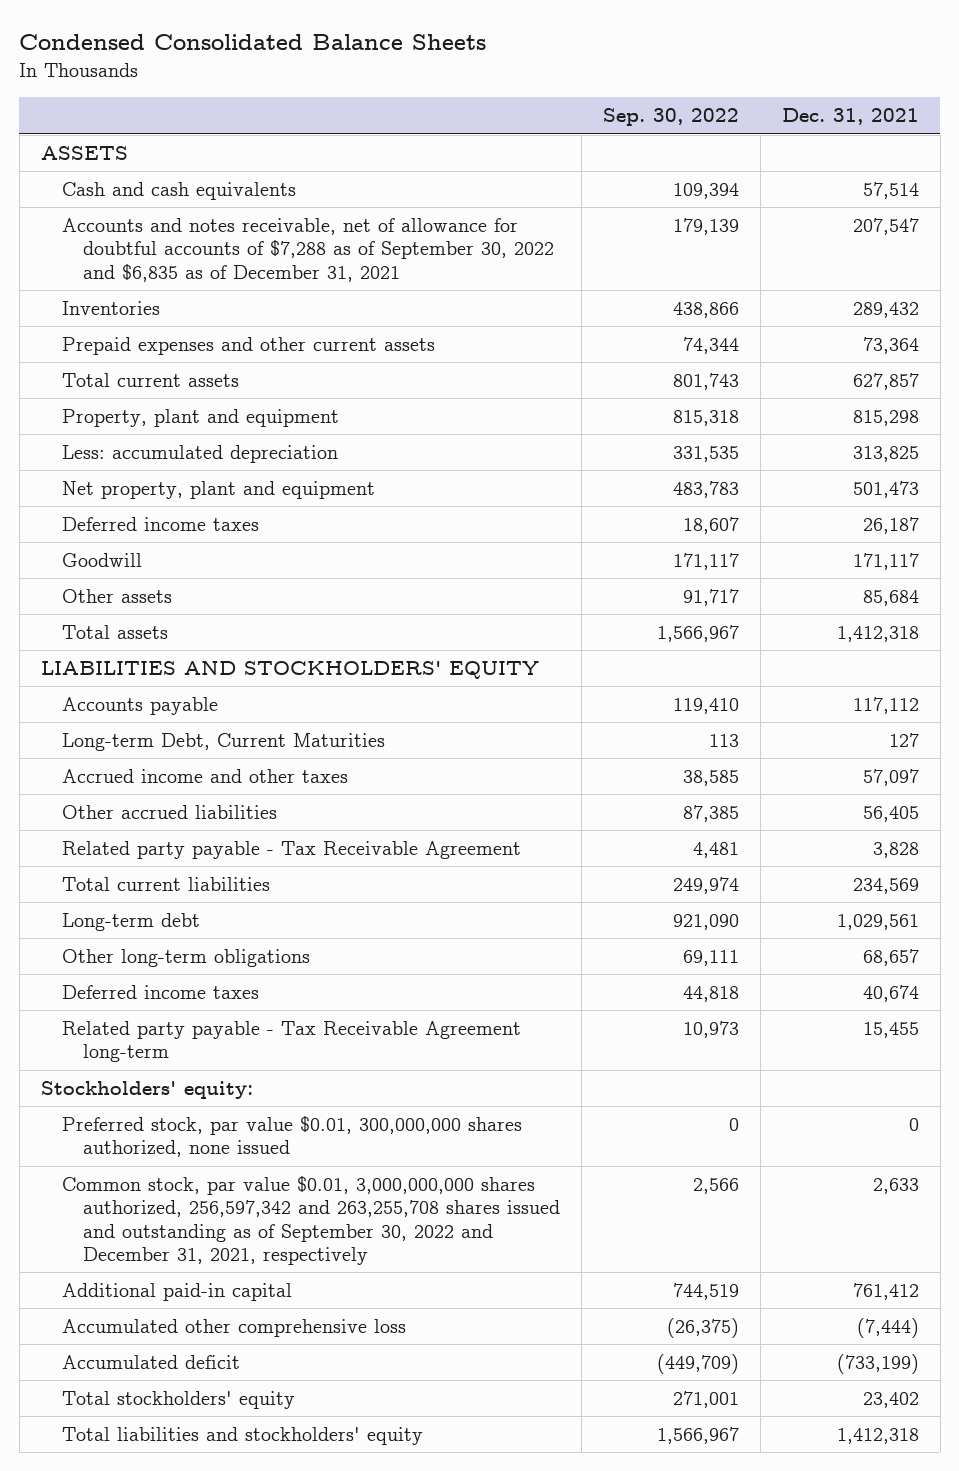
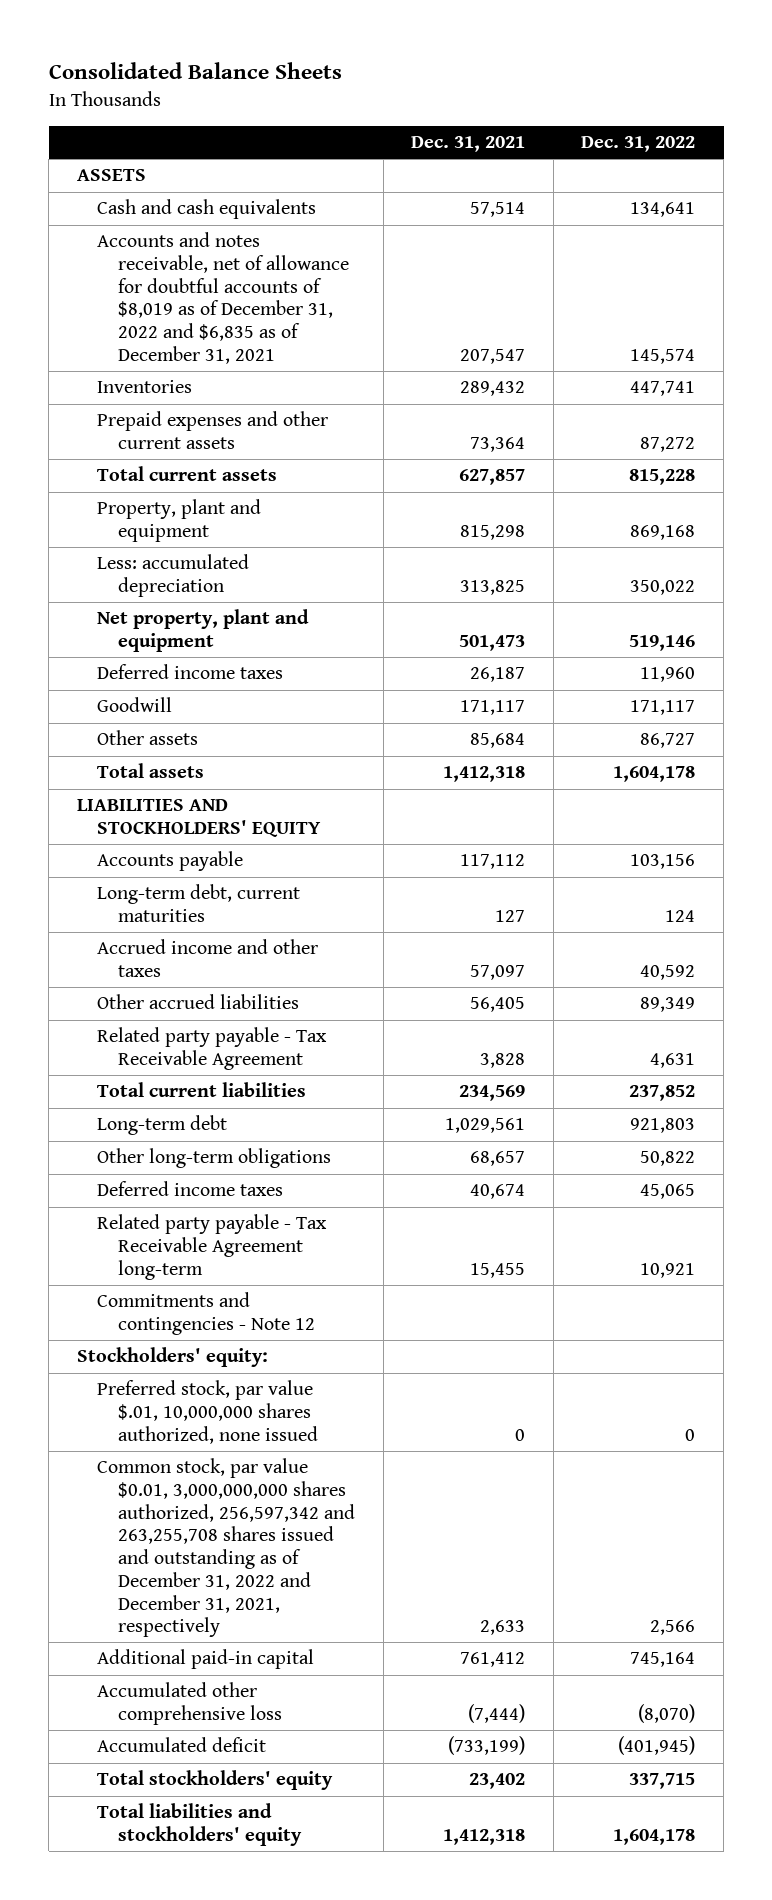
- Condensed Consolidated Balance Sheets
+ Consolidated Balance Sheets
- | Sep. 30, 2022 | Dec. 31, 2021
+ | Dec. 31, 2021 | Dec. 31, 2022
- Accounts and notes receivable, net of allowance for doubtful accounts of $7,288 as of September 30, 2022 and $6,835 as of December 31, 2021 | 179,139 | 207,547
+ Accounts and notes receivable, net of allowance for doubtful accounts of $8,019 as of December 31, 2022 and $6,835 as of December 31, 2021 | 207,547 | 145,574
- Long-term Debt, Current Maturities | 113 | 127
+ Long-term debt, current maturities | 127 | 124
+ Commitments and contingencies - Note 12
- Preferred stock, par value $0.01, 300,000,000 shares authorized, none issued | 0 | 0
- Common stock, par value $0.01, 3,000,000,000 shares authorized, 256,597,342 and 263,255,708 shares issued and outstanding as of September 30, 2022 and December 31, 2021, respectively | 2,566 | 2,633
+ Preferred stock, par value $.01, 10,000,000 shares authorized, none issued | 0 | 0
+ Common stock, par value $0.01, 3,000,000,000 shares authorized, 256,597,342 and 263,255,708 shares issued and outstanding as of December 31, 2022 and December 31, 2021, respectively | 2,633 | 2,566

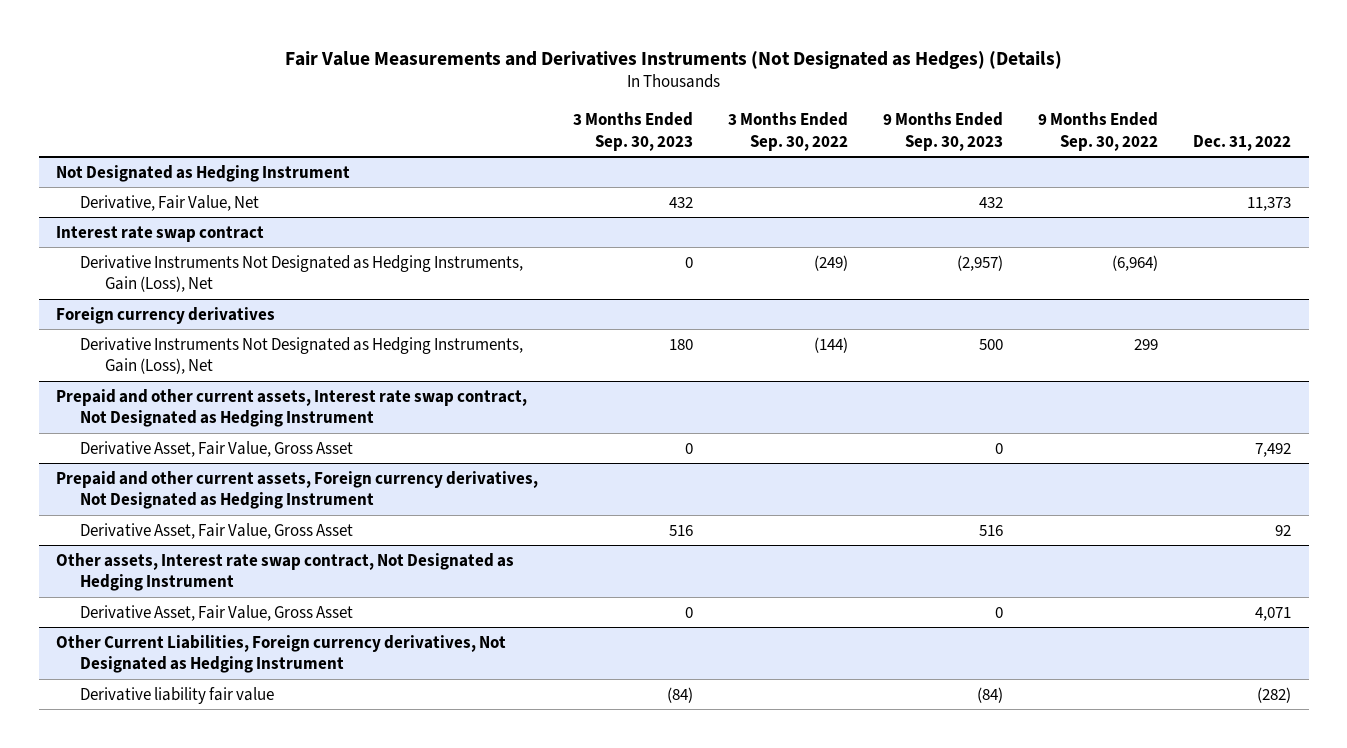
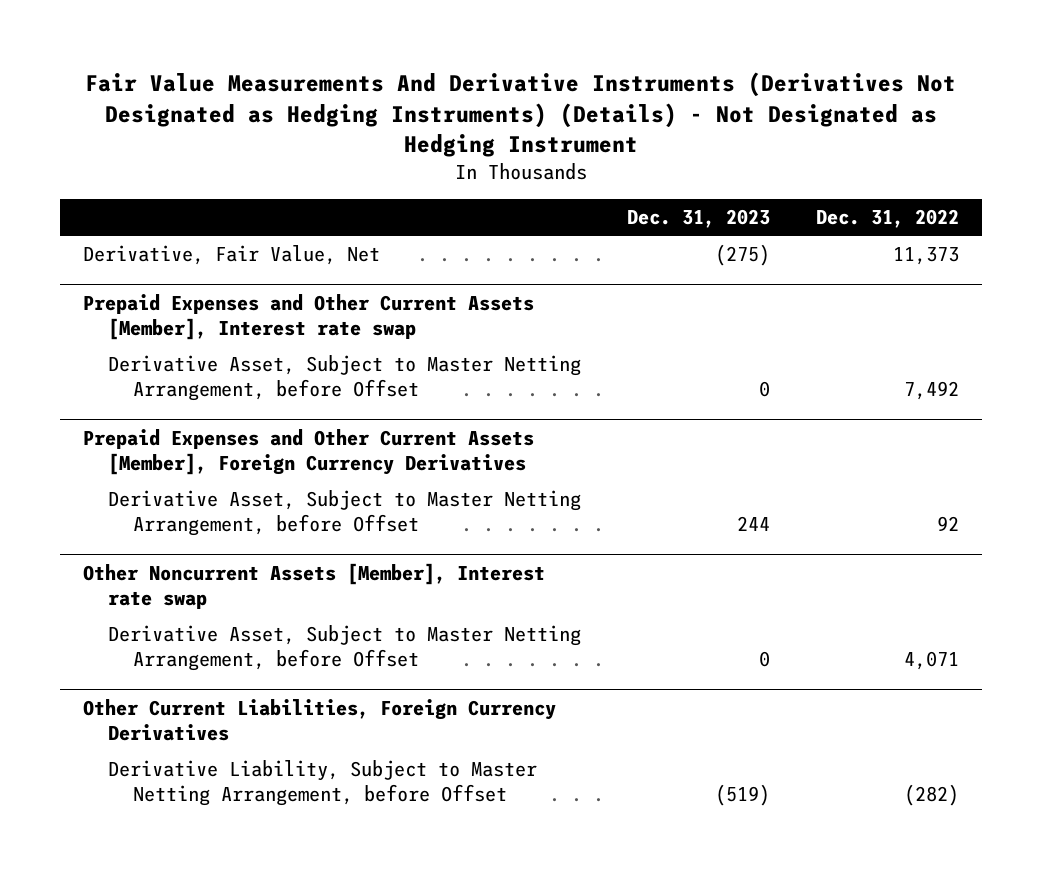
- Fair Value Measurements and Derivatives Instruments (Not Designated as Hedges) (Details)
+ Fair Value Measurements And Derivative Instruments (Derivatives Not Designated as Hedging Instruments) (Details) - Not Designated as Hedging Instrument
- | 3 Months Ended Sep. 30, 2023 | 3 Months Ended Sep. 30, 2022 | 9 Months Ended Sep. 30, 2023 | 9 Months Ended Sep. 30, 2022 | Dec. 31, 2022
+ | Dec. 31, 2023 | Dec. 31, 2022
- Not Designated as Hedging Instrument
- Interest rate swap contract
- Derivative Instruments Not Designated as Hedging Instruments, Gain (Loss), Net | 0 | (249) | (2,957) | (6,964) |
- Foreign currency derivatives
- Derivative Instruments Not Designated as Hedging Instruments, Gain (Loss), Net | 180 | (144) | 500 | 299 |
- Prepaid and other current assets, Interest rate swap contract, Not Designated as Hedging Instrument
- Derivative Asset, Fair Value, Gross Asset | 0 | | 0 | | 7,492
- Prepaid and other current assets, Foreign currency derivatives, Not Designated as Hedging Instrument
- Derivative Asset, Fair Value, Gross Asset | 516 | | 516 | | 92
- Other assets, Interest rate swap contract, Not Designated as Hedging Instrument
- Derivative Asset, Fair Value, Gross Asset | 0 | | 0 | | 4,071
- Other Current Liabilities, Foreign currency derivatives, Not Designated as Hedging Instrument
- Derivative liability fair value | (84) | | (84) | | (282)
+ Prepaid Expenses and Other Current Assets [Member], Interest rate swap
+ Derivative Asset, Subject to Master Netting Arrangement, before Offset | 0 | 7,492
+ Prepaid Expenses and Other Current Assets [Member], Foreign Currency Derivatives
+ Derivative Asset, Subject to Master Netting Arrangement, before Offset | 244 | 92
+ Other Noncurrent Assets [Member], Interest rate swap
+ Derivative Asset, Subject to Master Netting Arrangement, before Offset | 0 | 4,071
+ Other Current Liabilities, Foreign Currency Derivatives
+ Derivative Liability, Subject to Master Netting Arrangement, before Offset | (519) | (282)

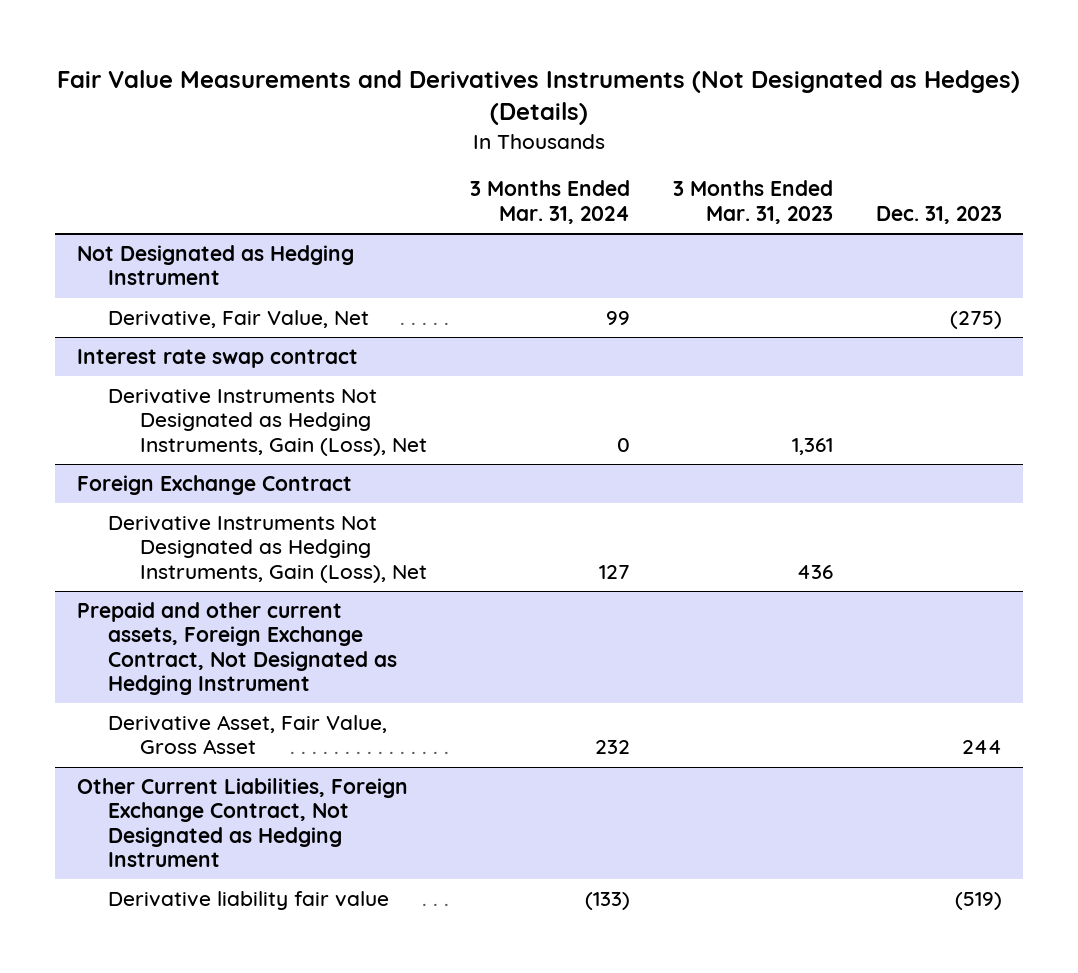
- Fair Value Measurements And Derivative Instruments (Derivatives Not Designated as Hedging Instruments) (Details) - Not Designated as Hedging Instrument
+ Fair Value Measurements and Derivatives Instruments (Not Designated as Hedges) (Details)
- | Dec. 31, 2023 | Dec. 31, 2022
+ | 3 Months Ended Mar. 31, 2024 | 3 Months Ended Mar. 31, 2023 | Dec. 31, 2023
+ Not Designated as Hedging Instrument
- Prepaid Expenses and Other Current Assets [Member], Interest rate swap
- Derivative Asset, Subject to Master Netting Arrangement, before Offset | 0 | 7,492
- Prepaid Expenses and Other Current Assets [Member], Foreign Currency Derivatives
- Derivative Asset, Subject to Master Netting Arrangement, before Offset | 244 | 92
- Other Noncurrent Assets [Member], Interest rate swap
- Derivative Asset, Subject to Master Netting Arrangement, before Offset | 0 | 4,071
- Other Current Liabilities, Foreign Currency Derivatives
- Derivative Liability, Subject to Master Netting Arrangement, before Offset | (519) | (282)
+ Interest rate swap contract
+ Derivative Instruments Not Designated as Hedging Instruments, Gain (Loss), Net | 0 | 1,361 |
+ Foreign Exchange Contract
+ Derivative Instruments Not Designated as Hedging Instruments, Gain (Loss), Net | 127 | 436 |
+ Prepaid and other current assets, Foreign Exchange Contract, Not Designated as Hedging Instrument
+ Derivative Asset, Fair Value, Gross Asset | 232 | | 244
+ Other Current Liabilities, Foreign Exchange Contract, Not Designated as Hedging Instrument
+ Derivative liability fair value | (133) | | (519)

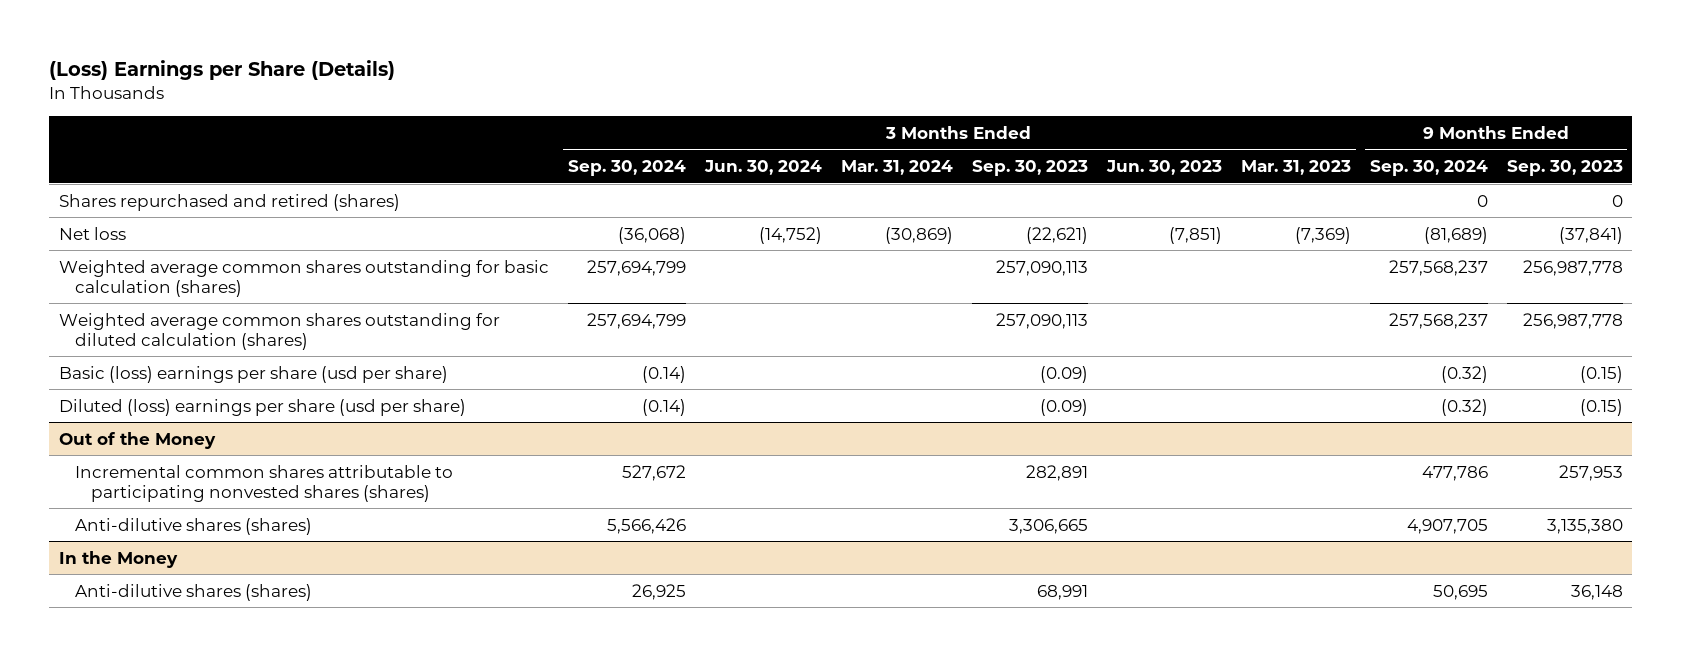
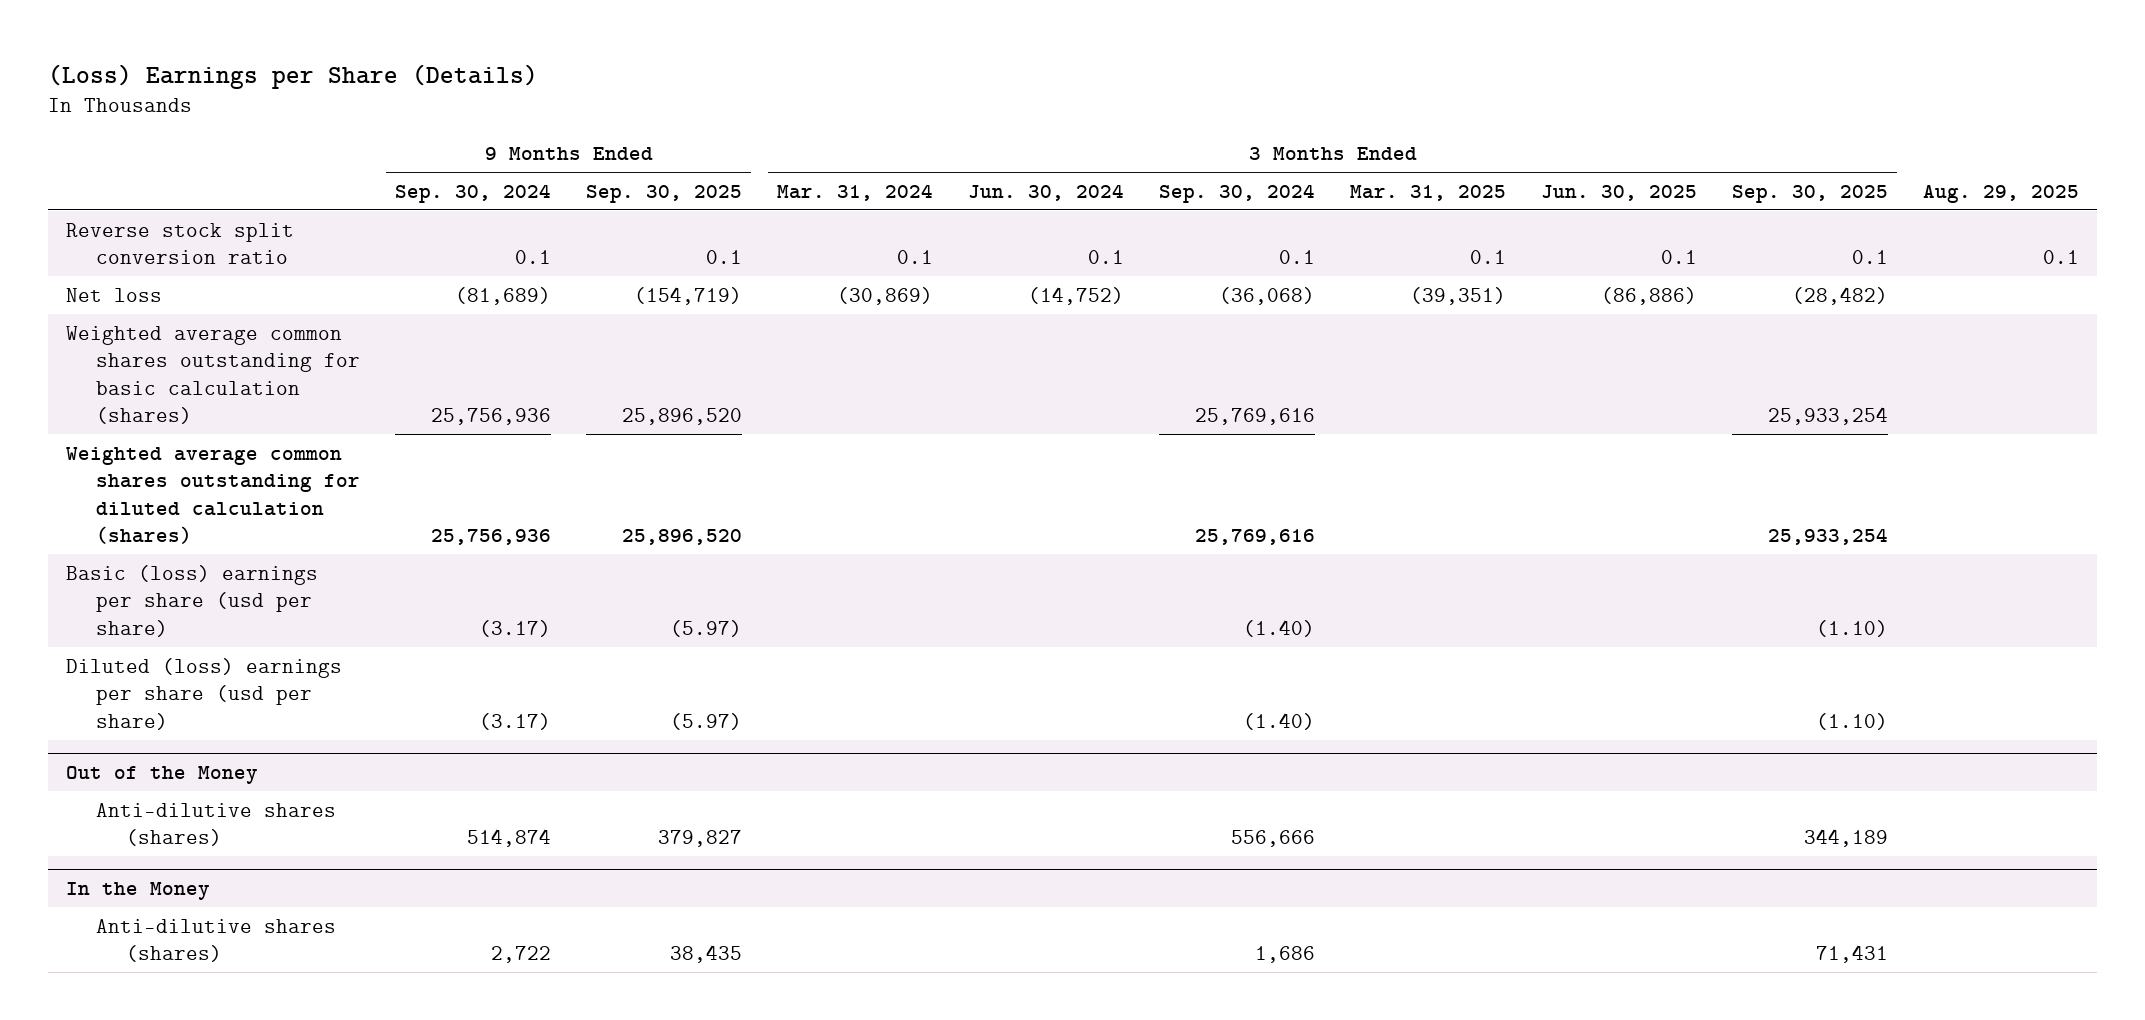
- | 3 Months Ended Sep. 30, 2024 | 3 Months Ended Jun. 30, 2024 | 3 Months Ended Mar. 31, 2024 | 3 Months Ended Sep. 30, 2023 | 3 Months Ended Jun. 30, 2023 | 3 Months Ended Mar. 31, 2023 | 9 Months Ended Sep. 30, 2024 | 9 Months Ended Sep. 30, 2023
+ | 9 Months Ended Sep. 30, 2024 | 9 Months Ended Sep. 30, 2025 | 3 Months Ended Mar. 31, 2024 | 3 Months Ended Jun. 30, 2024 | 3 Months Ended Sep. 30, 2024 | 3 Months Ended Mar. 31, 2025 | 3 Months Ended Jun. 30, 2025 | 3 Months Ended Sep. 30, 2025 | Aug. 29, 2025
- Shares repurchased and retired (shares) | | | | | | | 0 | 0
+ Reverse stock split conversion ratio | 0.1 | 0.1 | 0.1 | 0.1 | 0.1 | 0.1 | 0.1 | 0.1 | 0.1
- Weighted average common shares outstanding for basic calculation (shares) | 257,694,799 | | | 257,090,113 | | | 257,568,237 | 256,987,778
- Weighted average common shares outstanding for diluted calculation (shares) | 257,694,799 | | | 257,090,113 | | | 257,568,237 | 256,987,778
- Basic (loss) earnings per share (usd per share) | (0.14) | | | (0.09) | | | (0.32) | (0.15)
- Diluted (loss) earnings per share (usd per share) | (0.14) | | | (0.09) | | | (0.32) | (0.15)
+ Weighted average common shares outstanding for basic calculation (shares) | 25,756,936 | 25,896,520 | | | 25,769,616 | | | 25,933,254 |
+ Weighted average common shares outstanding for diluted calculation (shares) | 25,756,936 | 25,896,520 | | | 25,769,616 | | | 25,933,254 |
+ Basic (loss) earnings per share (usd per share) | (3.17) | (5.97) | | | (1.40) | | | (1.10) |
+ Diluted (loss) earnings per share (usd per share) | (3.17) | (5.97) | | | (1.40) | | | (1.10) |
@ Out of the Money
- Incremental common shares attributable to participating nonvested shares (shares) | 527,672 | | | 282,891 | | | 477,786 | 257,953
- Anti-dilutive shares (shares) | 5,566,426 | | | 3,306,665 | | | 4,907,705 | 3,135,380
+ Anti-dilutive shares (shares) | 514,874 | 379,827 | | | 556,666 | | | 344,189 |
@ In the Money
- Anti-dilutive shares (shares) | 26,925 | | | 68,991 | | | 50,695 | 36,148
+ Anti-dilutive shares (shares) | 2,722 | 38,435 | | | 1,686 | | | 71,431 |

